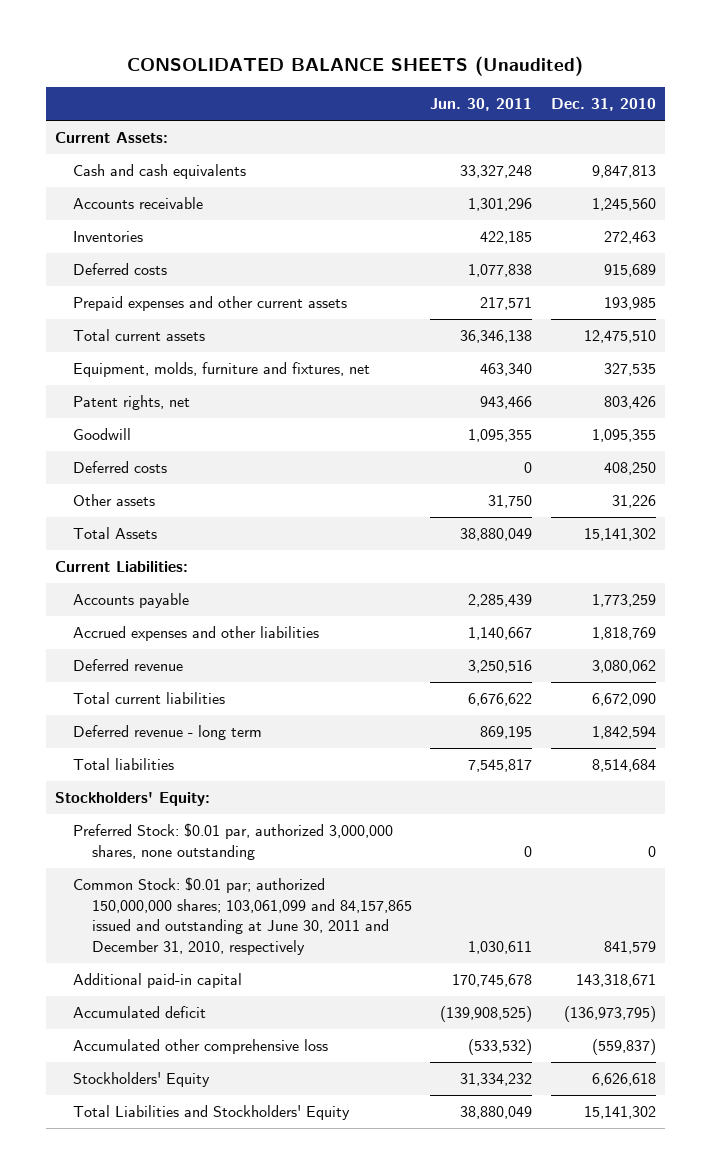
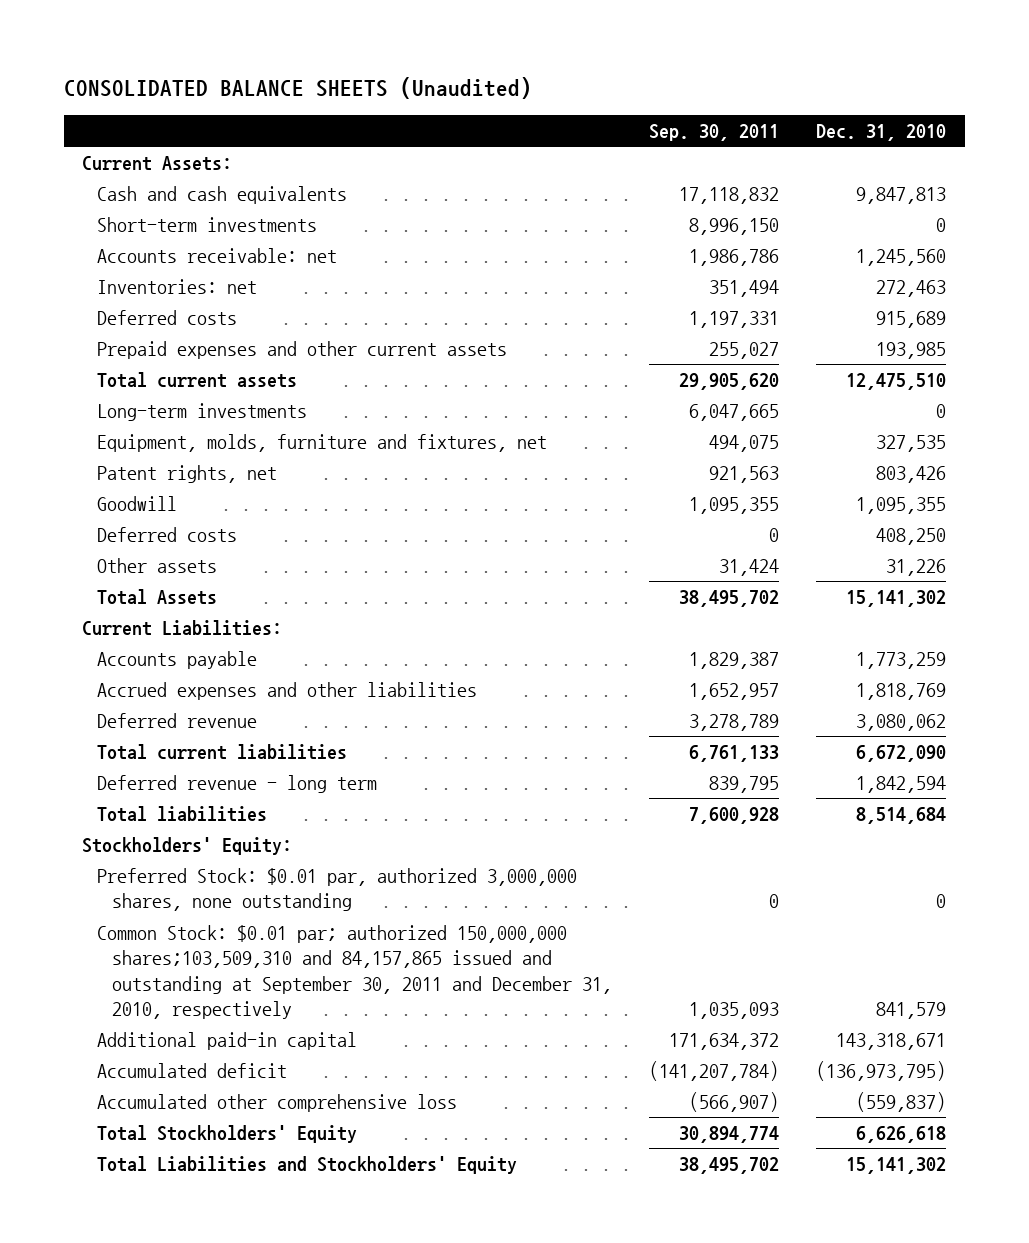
- | Jun. 30, 2011 | Dec. 31, 2010
+ | Sep. 30, 2011 | Dec. 31, 2010
- Accounts receivable | 1,301,296 | 1,245,560
- Inventories | 422,185 | 272,463
+ Short-term investments | 8,996,150 | 0
+ Accounts receivable: net | 1,986,786 | 1,245,560
+ Inventories: net | 351,494 | 272,463
+ Long-term investments | 6,047,665 | 0
- Common Stock: $0.01 par; authorized 150,000,000 shares; 103,061,099 and 84,157,865 issued and outstanding at June 30, 2011 and December 31, 2010, respectively | 1,030,611 | 841,579
+ Common Stock: $0.01 par; authorized 150,000,000 shares;103,509,310 and 84,157,865 issued and outstanding at September 30, 2011 and December 31, 2010, respectively | 1,035,093 | 841,579
- Stockholders' Equity | 31,334,232 | 6,626,618
+ Total Stockholders' Equity | 30,894,774 | 6,626,618

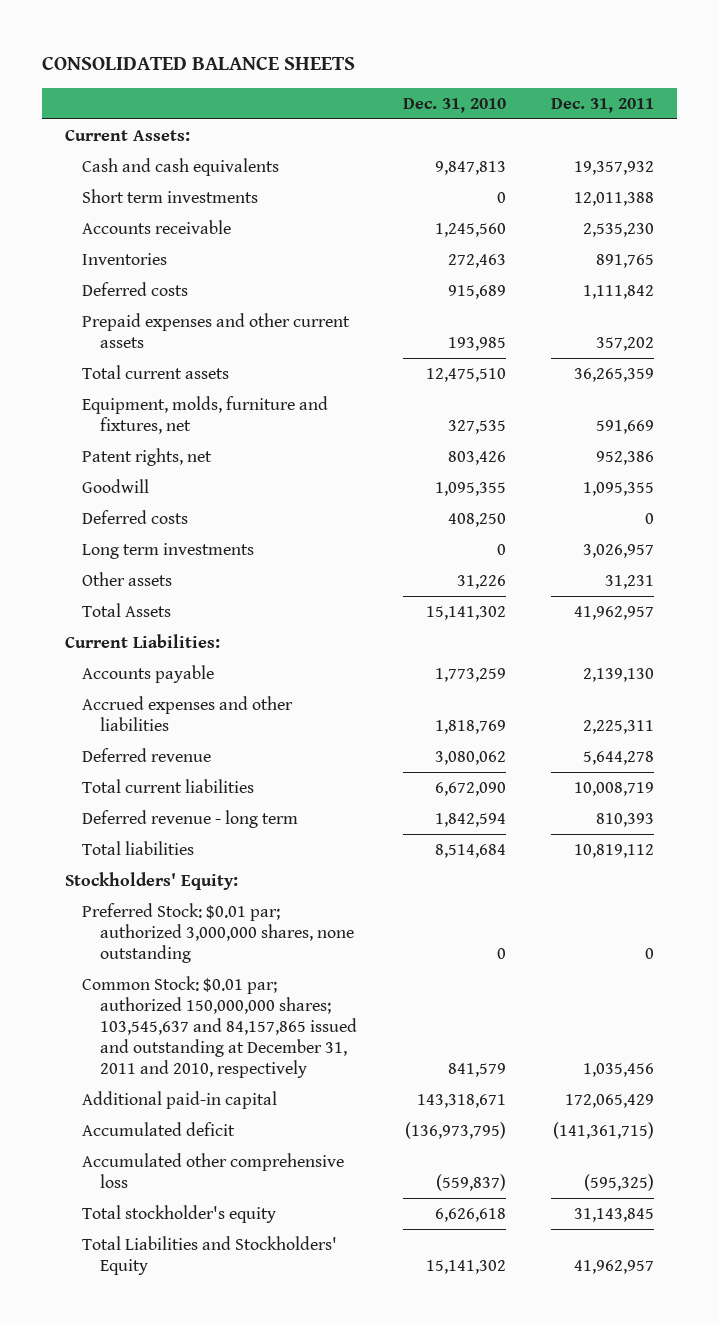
- CONSOLIDATED BALANCE SHEETS (Unaudited)
+ CONSOLIDATED BALANCE SHEETS
- | Sep. 30, 2011 | Dec. 31, 2010
+ | Dec. 31, 2010 | Dec. 31, 2011
- Short-term investments | 8,996,150 | 0
- Accounts receivable: net | 1,986,786 | 1,245,560
- Inventories: net | 351,494 | 272,463
+ Short term investments | 0 | 12,011,388
+ Accounts receivable | 1,245,560 | 2,535,230
+ Inventories | 272,463 | 891,765
- Long-term investments | 6,047,665 | 0
+ Long term investments | 0 | 3,026,957
- Preferred Stock: $0.01 par, authorized 3,000,000 shares, none outstanding | 0 | 0
- Common Stock: $0.01 par; authorized 150,000,000 shares;103,509,310 and 84,157,865 issued and outstanding at September 30, 2011 and December 31, 2010, respectively | 1,035,093 | 841,579
+ Preferred Stock: $0.01 par; authorized 3,000,000 shares, none outstanding | 0 | 0
+ Common Stock: $0.01 par; authorized 150,000,000 shares; 103,545,637 and 84,157,865 issued and outstanding at December 31, 2011 and 2010, respectively | 841,579 | 1,035,456
- Total Stockholders' Equity | 30,894,774 | 6,626,618
+ Total stockholder's equity | 6,626,618 | 31,143,845

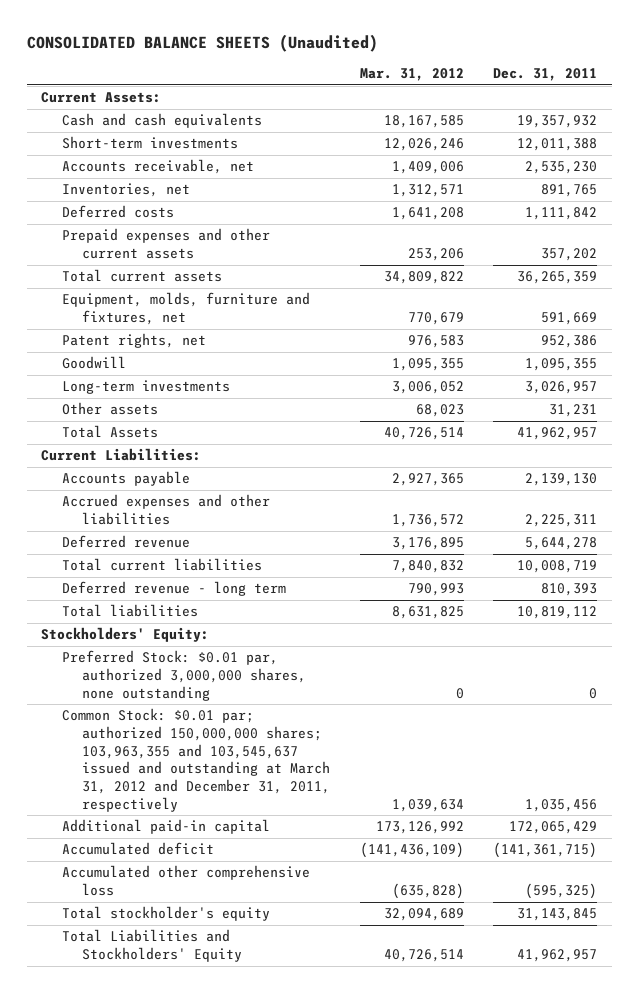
- CONSOLIDATED BALANCE SHEETS
+ CONSOLIDATED BALANCE SHEETS (Unaudited)
- | Dec. 31, 2010 | Dec. 31, 2011
+ | Mar. 31, 2012 | Dec. 31, 2011
- Short term investments | 0 | 12,011,388
- Accounts receivable | 1,245,560 | 2,535,230
- Inventories | 272,463 | 891,765
+ Short-term investments | 12,026,246 | 12,011,388
+ Accounts receivable, net | 1,409,006 | 2,535,230
+ Inventories, net | 1,312,571 | 891,765
- Deferred costs | 408,250 | 0
- Long term investments | 0 | 3,026,957
+ Long-term investments | 3,006,052 | 3,026,957
- Preferred Stock: $0.01 par; authorized 3,000,000 shares, none outstanding | 0 | 0
- Common Stock: $0.01 par; authorized 150,000,000 shares; 103,545,637 and 84,157,865 issued and outstanding at December 31, 2011 and 2010, respectively | 841,579 | 1,035,456
+ Preferred Stock: $0.01 par, authorized 3,000,000 shares, none outstanding | 0 | 0
+ Common Stock: $0.01 par; authorized 150,000,000 shares; 103,963,355 and 103,545,637 issued and outstanding at March 31, 2012 and December 31, 2011, respectively | 1,039,634 | 1,035,456

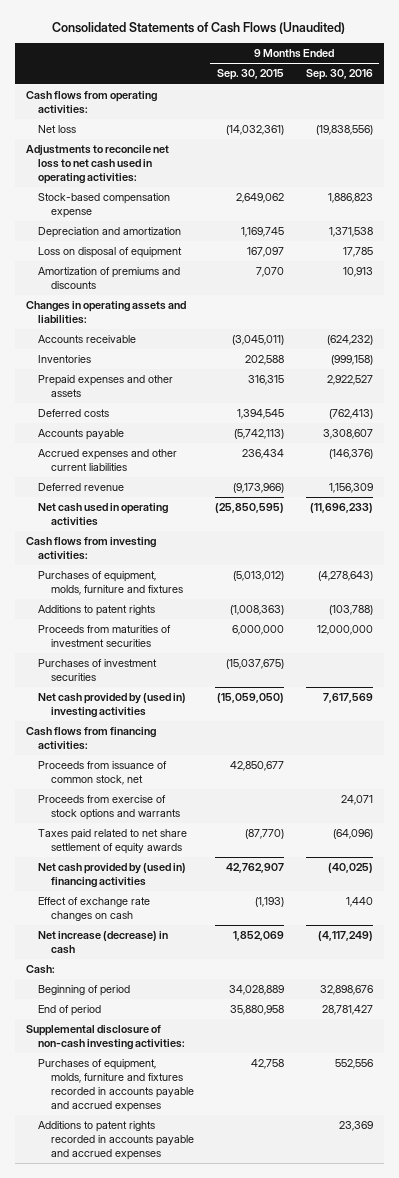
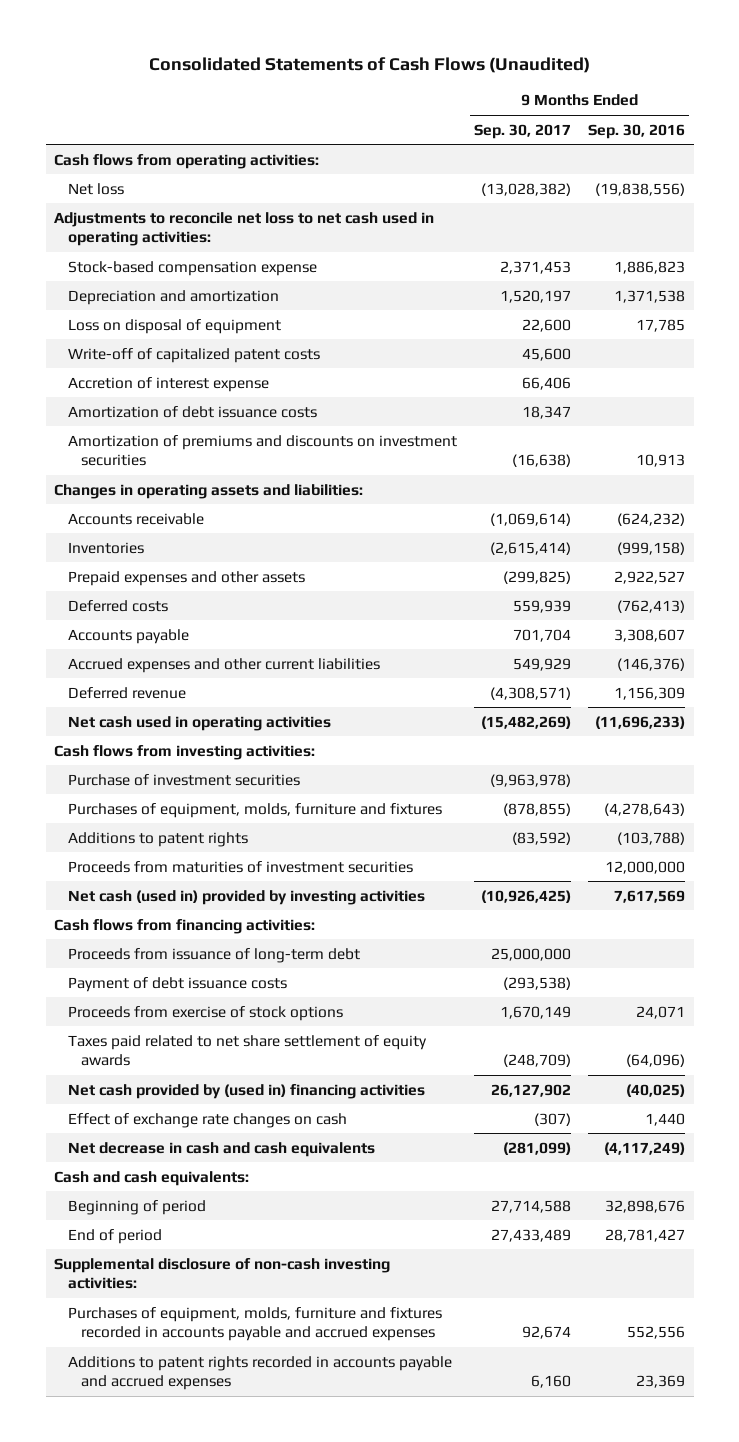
- | 9 Months Ended Sep. 30, 2015 | 9 Months Ended Sep. 30, 2016
+ | 9 Months Ended Sep. 30, 2017 | 9 Months Ended Sep. 30, 2016
- Amortization of premiums and discounts | 7,070 | 10,913
+ Write-off of capitalized patent costs | 45,600 |
+ Accretion of interest expense | 66,406 |
+ Amortization of debt issuance costs | 18,347 |
+ Amortization of premiums and discounts on investment securities | (16,638) | 10,913
+ Purchase of investment securities | (9,963,978) |
- Purchases of investment securities | (15,037,675) |
- Net cash provided by (used in) investing activities | (15,059,050) | 7,617,569
+ Net cash (used in) provided by investing activities | (10,926,425) | 7,617,569
- Proceeds from issuance of common stock, net | 42,850,677 |
- Proceeds from exercise of stock options and warrants | | 24,071
+ Proceeds from issuance of long-term debt | 25,000,000 |
+ Payment of debt issuance costs | (293,538) |
+ Proceeds from exercise of stock options | 1,670,149 | 24,071
- Net increase (decrease) in cash | 1,852,069 | (4,117,249)
- Cash:
+ Net decrease in cash and cash equivalents | (281,099) | (4,117,249)
+ Cash and cash equivalents:

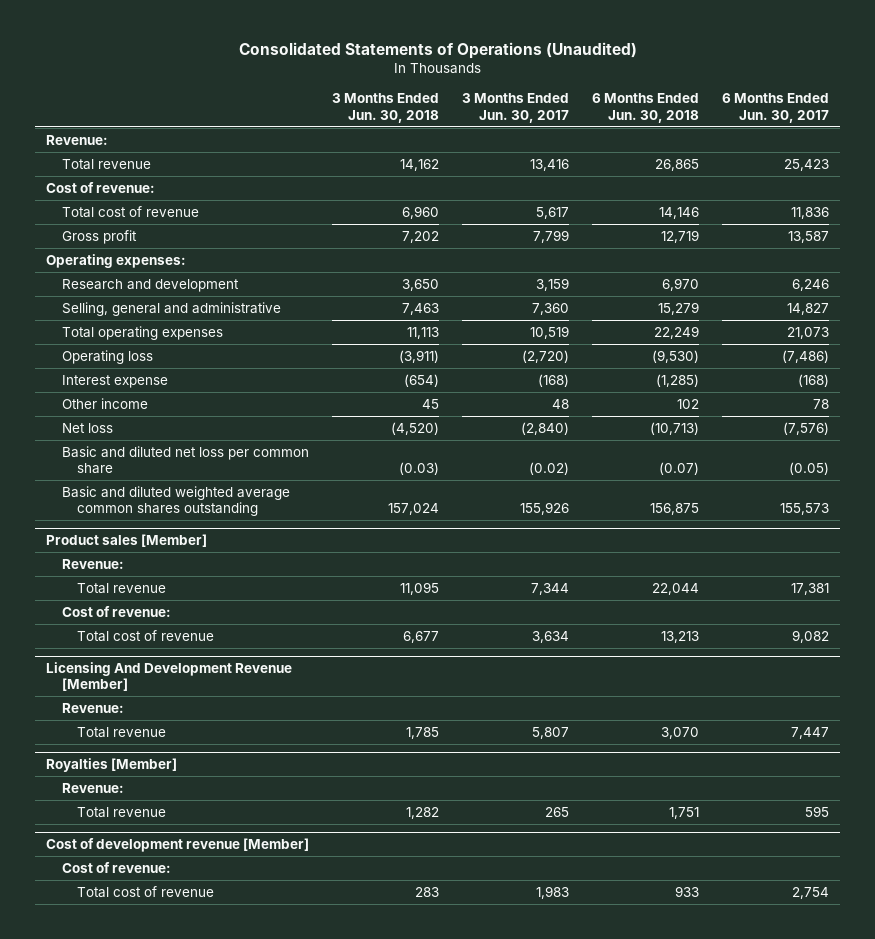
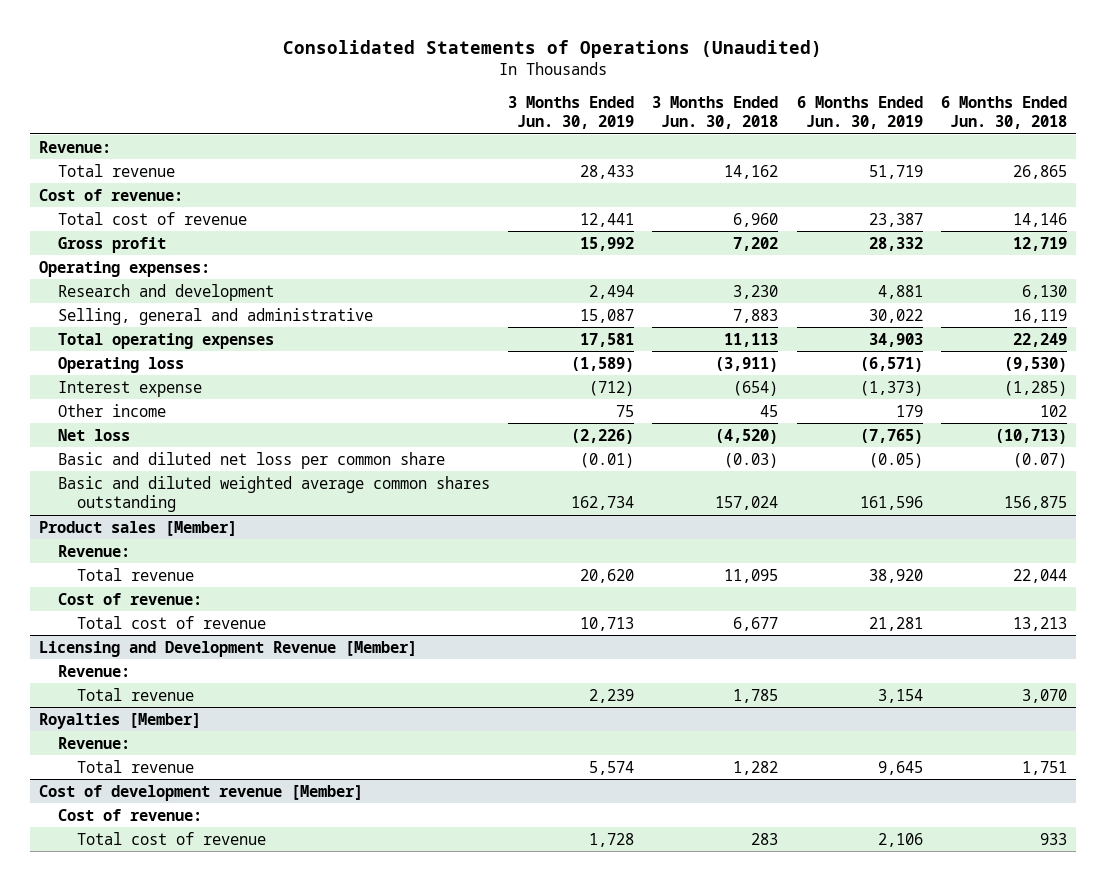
- | 3 Months Ended Jun. 30, 2018 | 3 Months Ended Jun. 30, 2017 | 6 Months Ended Jun. 30, 2018 | 6 Months Ended Jun. 30, 2017
+ | 3 Months Ended Jun. 30, 2019 | 3 Months Ended Jun. 30, 2018 | 6 Months Ended Jun. 30, 2019 | 6 Months Ended Jun. 30, 2018
- Research and development | 3,650 | 3,159 | 6,970 | 6,246
- Selling, general and administrative | 7,463 | 7,360 | 15,279 | 14,827
+ Research and development | 2,494 | 3,230 | 4,881 | 6,130
+ Selling, general and administrative | 15,087 | 7,883 | 30,022 | 16,119
- Licensing And Development Revenue [Member]
+ Licensing and Development Revenue [Member]

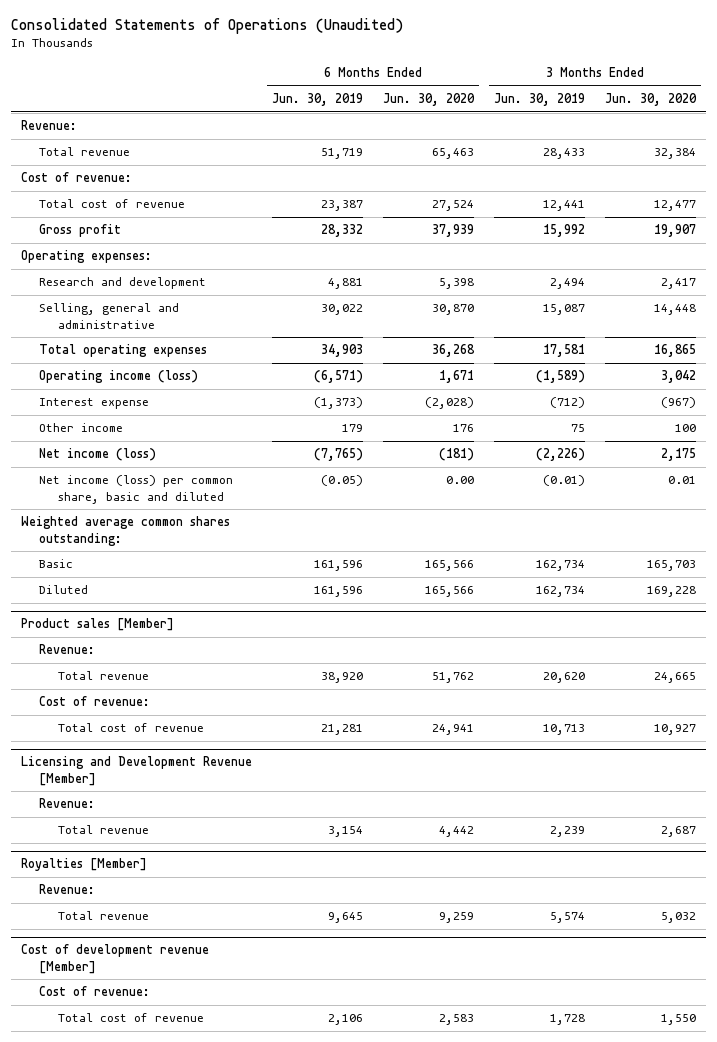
- | 3 Months Ended Jun. 30, 2019 | 3 Months Ended Jun. 30, 2018 | 6 Months Ended Jun. 30, 2019 | 6 Months Ended Jun. 30, 2018
+ | 6 Months Ended Jun. 30, 2019 | 6 Months Ended Jun. 30, 2020 | 3 Months Ended Jun. 30, 2019 | 3 Months Ended Jun. 30, 2020
- Operating loss | (1,589) | (3,911) | (6,571) | (9,530)
+ Operating income (loss) | (6,571) | 1,671 | (1,589) | 3,042
- Net loss | (2,226) | (4,520) | (7,765) | (10,713)
- Basic and diluted net loss per common share | (0.01) | (0.03) | (0.05) | (0.07)
- Basic and diluted weighted average common shares outstanding | 162,734 | 157,024 | 161,596 | 156,875
+ Net income (loss) | (7,765) | (181) | (2,226) | 2,175
+ Net income (loss) per common share, basic and diluted | (0.05) | 0.00 | (0.01) | 0.01
+ Weighted average common shares outstanding:
+ Basic | 161,596 | 165,566 | 162,734 | 165,703
+ Diluted | 161,596 | 165,566 | 162,734 | 169,228

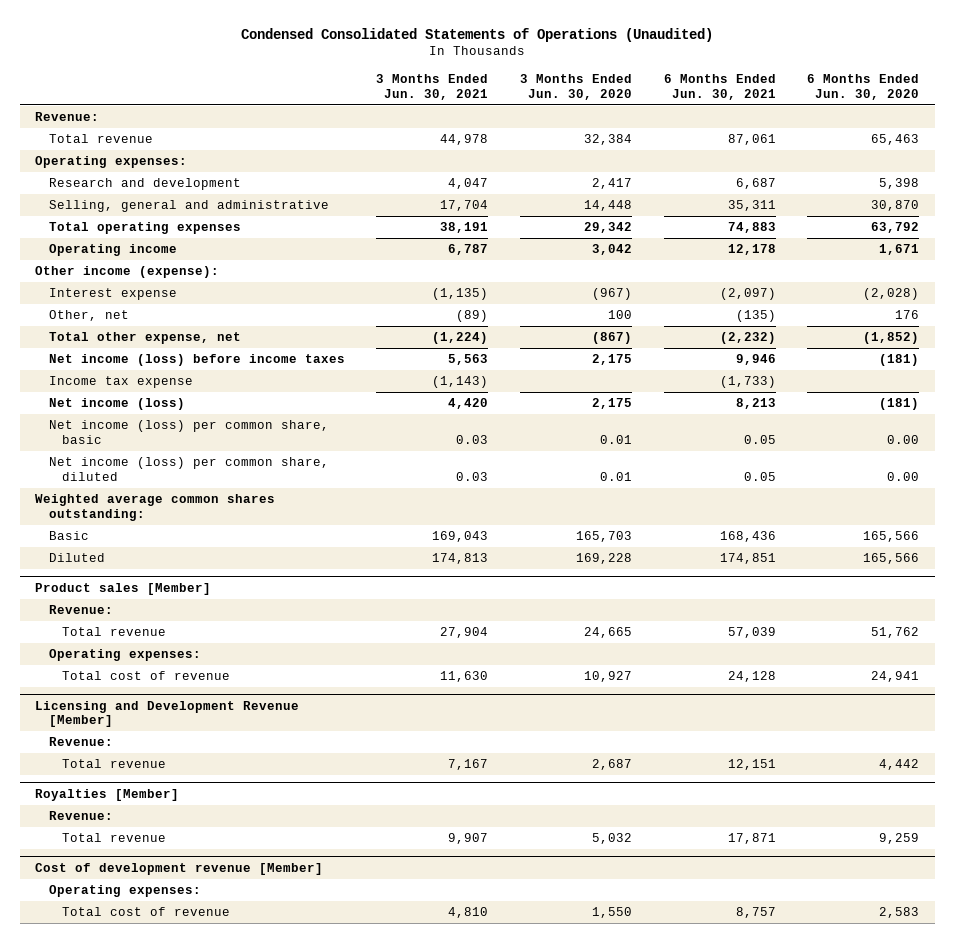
- Consolidated Statements of Operations (Unaudited)
+ Condensed Consolidated Statements of Operations (Unaudited)
- | 6 Months Ended Jun. 30, 2019 | 6 Months Ended Jun. 30, 2020 | 3 Months Ended Jun. 30, 2019 | 3 Months Ended Jun. 30, 2020
+ | 3 Months Ended Jun. 30, 2021 | 3 Months Ended Jun. 30, 2020 | 6 Months Ended Jun. 30, 2021 | 6 Months Ended Jun. 30, 2020
- Cost of revenue:
- Total cost of revenue | 23,387 | 27,524 | 12,441 | 12,477
- Gross profit | 28,332 | 37,939 | 15,992 | 19,907
- Total operating expenses | 34,903 | 36,268 | 17,581 | 16,865
- Operating income (loss) | (6,571) | 1,671 | (1,589) | 3,042
+ Total operating expenses | 38,191 | 29,342 | 74,883 | 63,792
+ Operating income | 6,787 | 3,042 | 12,178 | 1,671
+ Other income (expense):
- Other income | 179 | 176 | 75 | 100
+ Other, net | (89) | 100 | (135) | 176
+ Total other expense, net | (1,224) | (867) | (2,232) | (1,852)
+ Net income (loss) before income taxes | 5,563 | 2,175 | 9,946 | (181)
+ Income tax expense | (1,143) | | (1,733) |
- Net income (loss) per common share, basic and diluted | (0.05) | 0.00 | (0.01) | 0.01
+ Net income (loss) per common share, basic | 0.03 | 0.01 | 0.05 | 0.00
+ Net income (loss) per common share, diluted | 0.03 | 0.01 | 0.05 | 0.00
@ Product sales [Member]
- Cost of revenue:
+ Operating expenses:
@ Cost of development revenue [Member]
- Cost of revenue:
+ Operating expenses:

